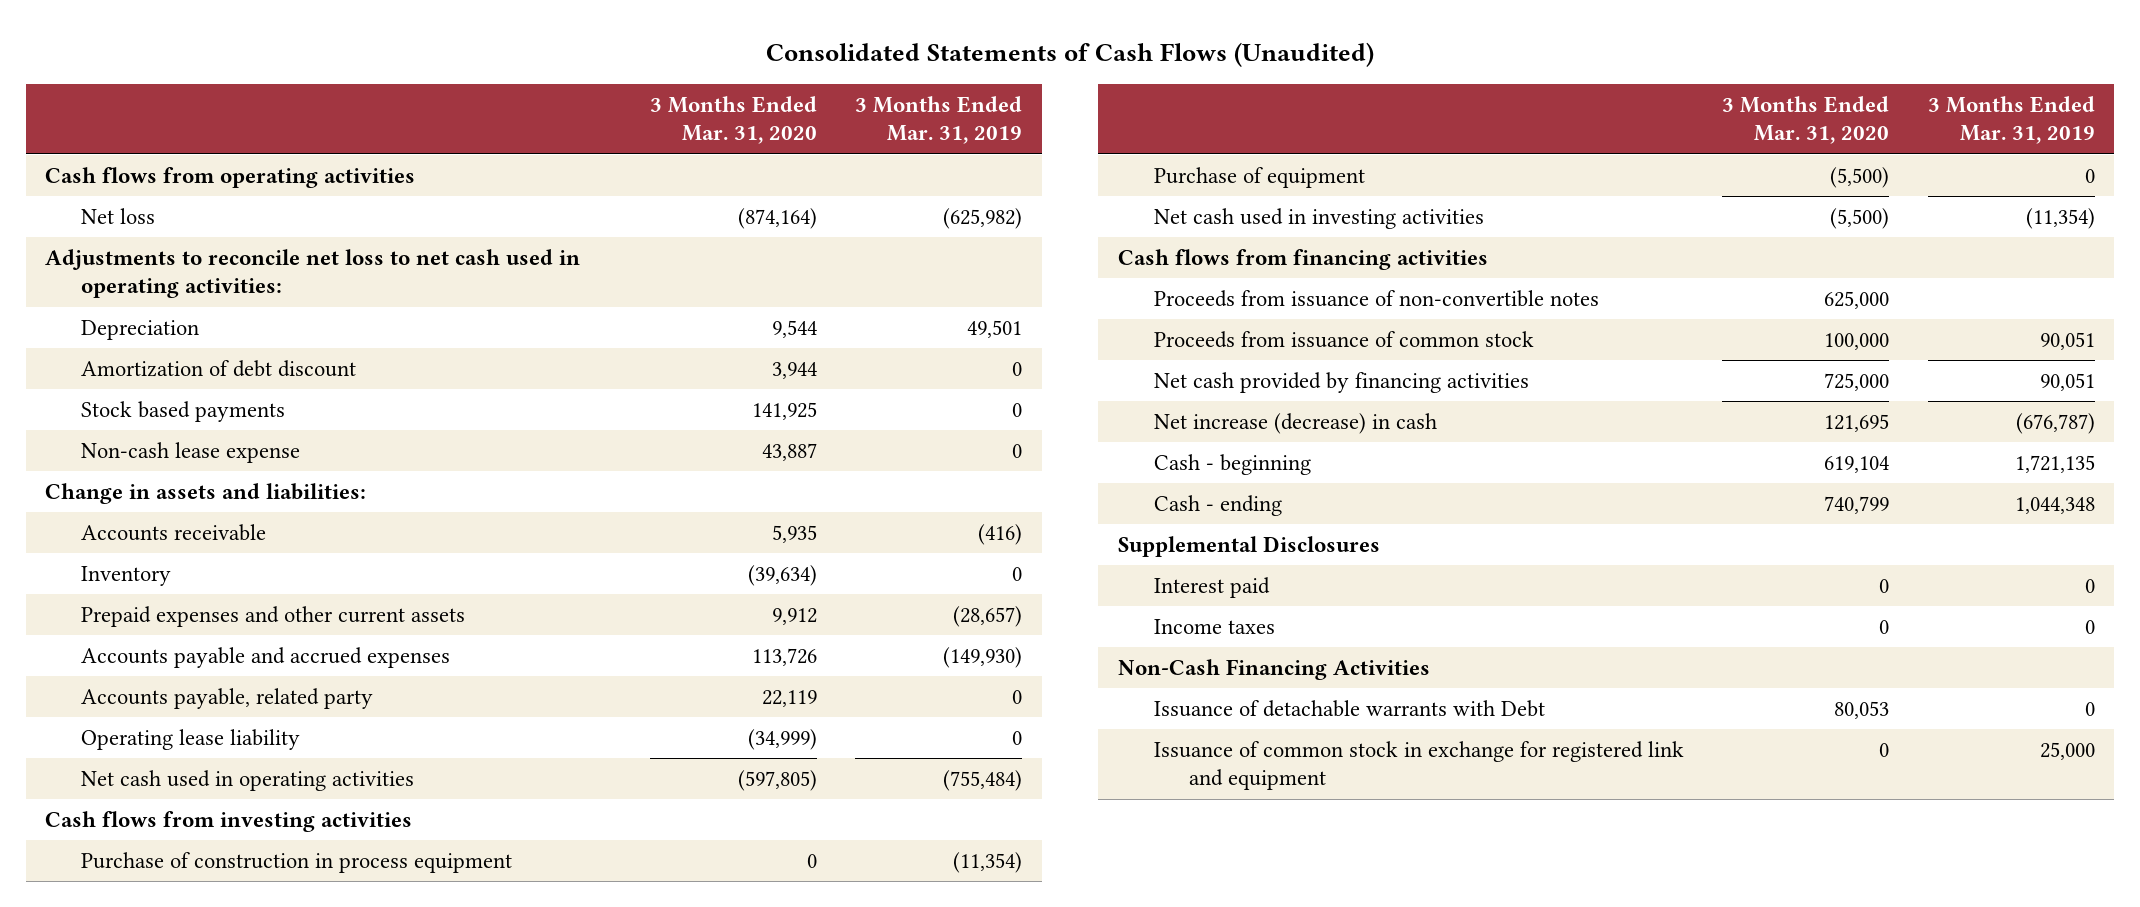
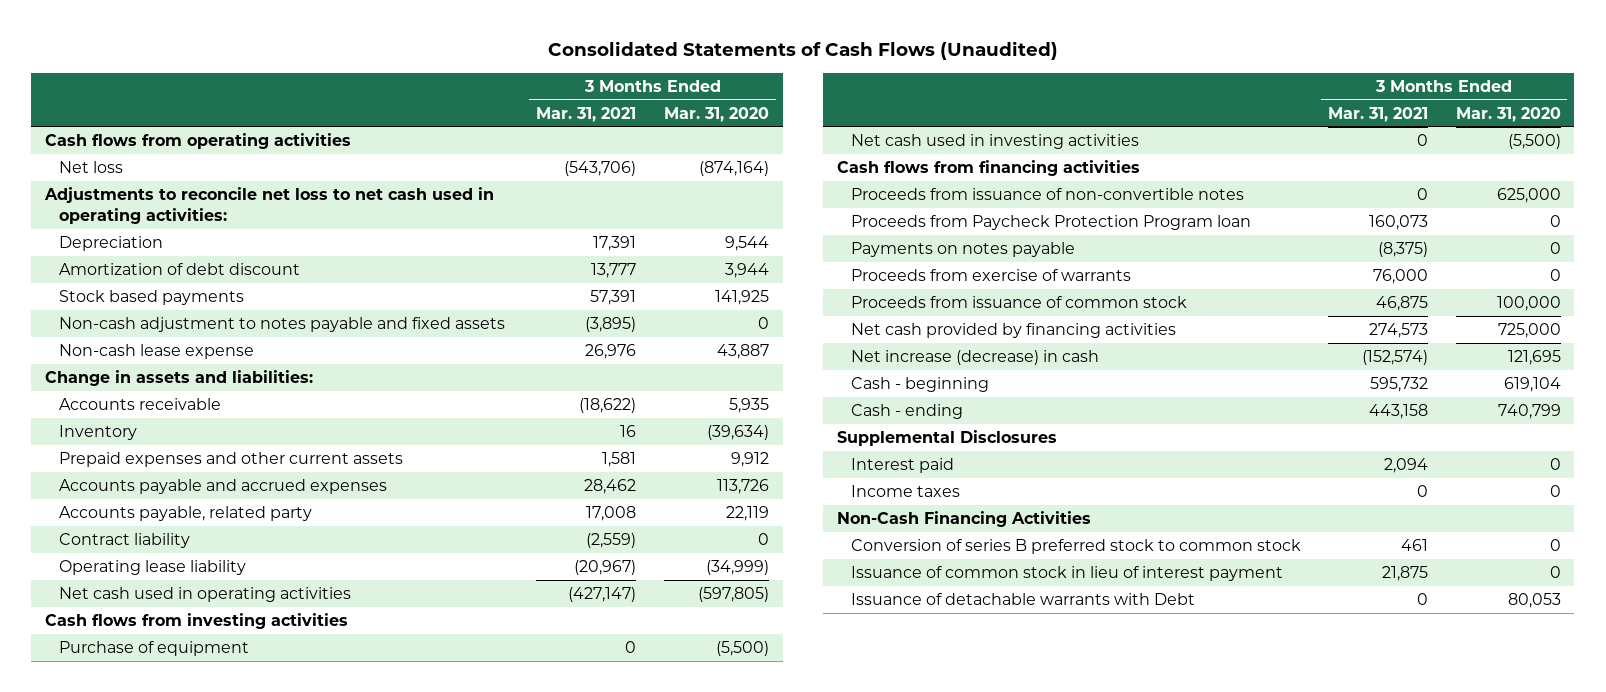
- | 3 Months Ended Mar. 31, 2020 | 3 Months Ended Mar. 31, 2019
+ | 3 Months Ended Mar. 31, 2021 | 3 Months Ended Mar. 31, 2020
+ Non-cash adjustment to notes payable and fixed assets | (3,895) | 0
+ Contract liability | (2,559) | 0
- Purchase of construction in process equipment | 0 | (11,354)
+ Proceeds from Paycheck Protection Program loan | 160,073 | 0
+ Payments on notes payable | (8,375) | 0
+ Proceeds from exercise of warrants | 76,000 | 0
+ Conversion of series B preferred stock to common stock | 461 | 0
+ Issuance of common stock in lieu of interest payment | 21,875 | 0
- Issuance of common stock in exchange for registered link and equipment | 0 | 25,000

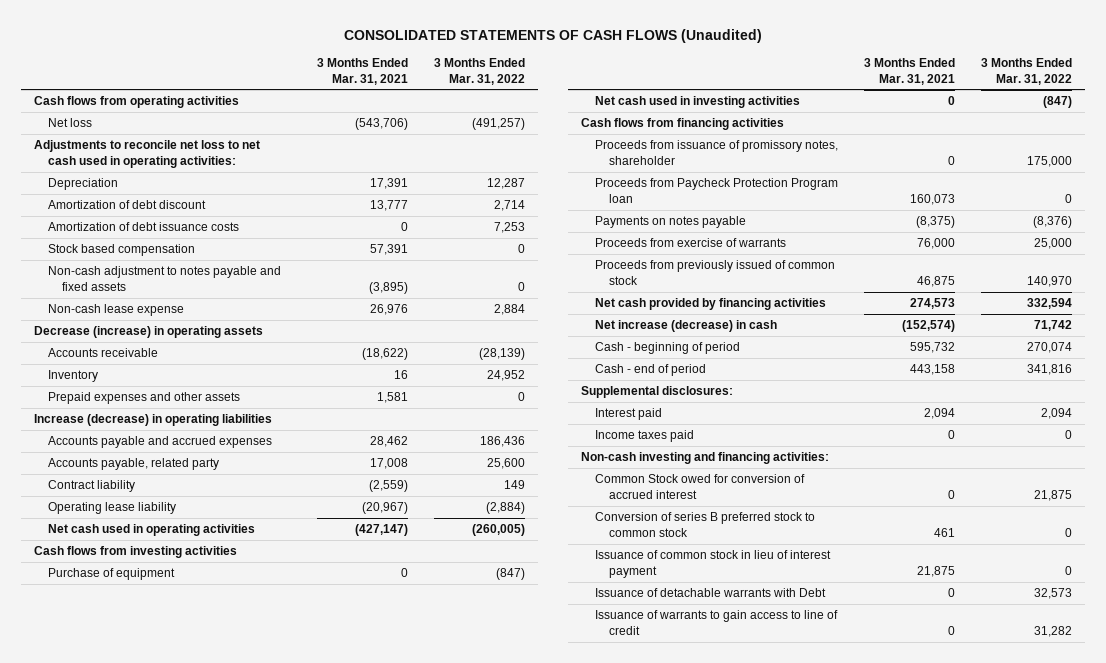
- Consolidated Statements of Cash Flows (Unaudited)
+ CONSOLIDATED STATEMENTS OF CASH FLOWS (Unaudited)
- | 3 Months Ended Mar. 31, 2021 | 3 Months Ended Mar. 31, 2020
+ | 3 Months Ended Mar. 31, 2021 | 3 Months Ended Mar. 31, 2022
- Stock based payments | 57,391 | 141,925
+ Amortization of debt issuance costs | 0 | 7,253
+ Stock based compensation | 57,391 | 0
- Change in assets and liabilities:
+ Decrease (increase) in operating assets
- Prepaid expenses and other current assets | 1,581 | 9,912
+ Prepaid expenses and other assets | 1,581 | 0
+ Increase (decrease) in operating liabilities
- Proceeds from issuance of non-convertible notes | 0 | 625,000
+ Proceeds from issuance of promissory notes, shareholder | 0 | 175,000
- Proceeds from issuance of common stock | 46,875 | 100,000
+ Proceeds from previously issued of common stock | 46,875 | 140,970
- Cash - beginning | 595,732 | 619,104
- Cash - ending | 443,158 | 740,799
- Supplemental Disclosures
+ Cash - beginning of period | 595,732 | 270,074
+ Cash - end of period | 443,158 | 341,816
+ Supplemental disclosures:
- Income taxes | 0 | 0
- Non-Cash Financing Activities
+ Income taxes paid | 0 | 0
+ Non-cash investing and financing activities:
+ Common Stock owed for conversion of accrued interest | 0 | 21,875
+ Issuance of warrants to gain access to line of credit | 0 | 31,282

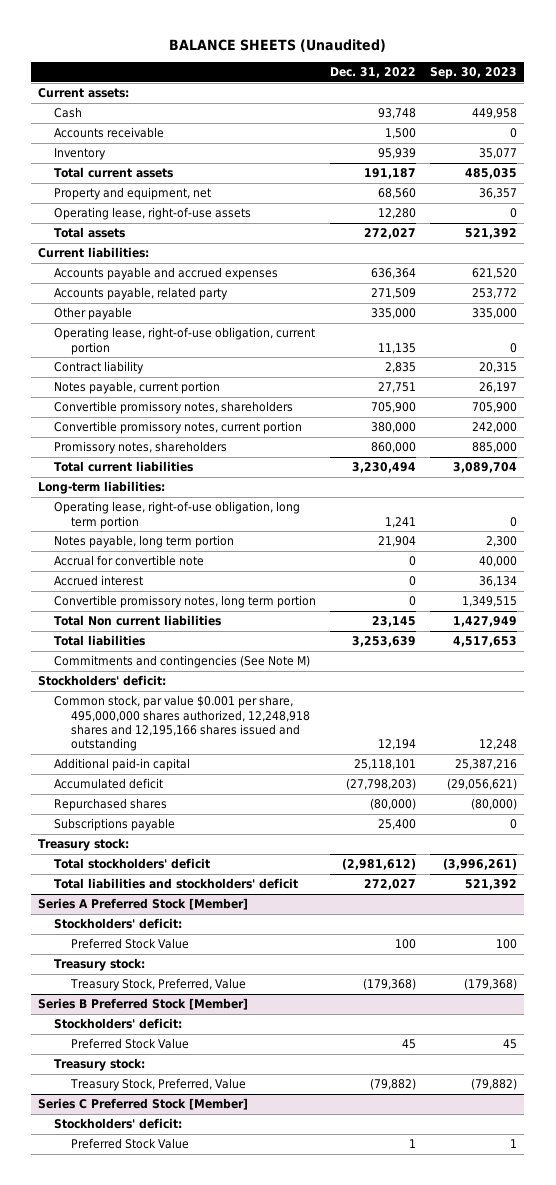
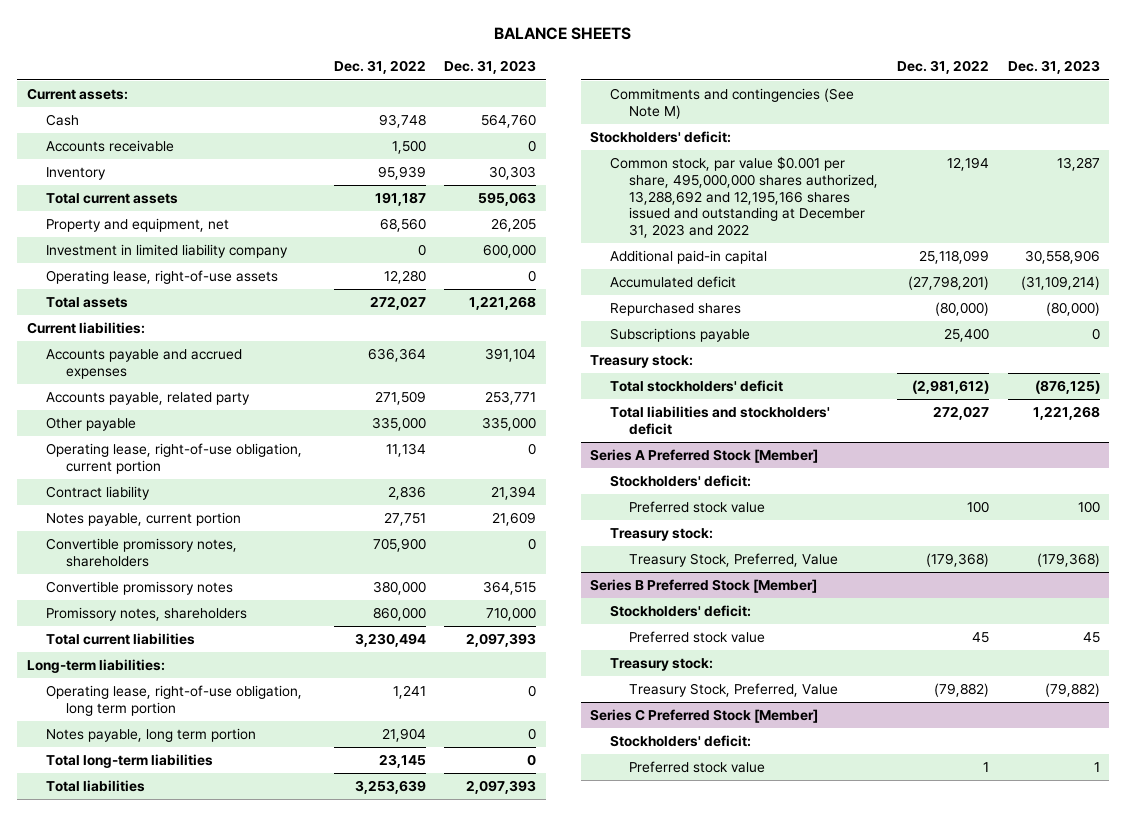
- BALANCE SHEETS (Unaudited)
+ BALANCE SHEETS
- | Dec. 31, 2022 | Sep. 30, 2023
+ | Dec. 31, 2022 | Dec. 31, 2023
+ Investment in limited liability company | 0 | 600,000
- Operating lease, right-of-use obligation, current portion | 11,135 | 0
- Contract liability | 2,835 | 20,315
+ Operating lease, right-of-use obligation, current portion | 11,134 | 0
+ Contract liability | 2,836 | 21,394
- Convertible promissory notes, current portion | 380,000 | 242,000
+ Convertible promissory notes | 380,000 | 364,515
- Accrual for convertible note | 0 | 40,000
- Accrued interest | 0 | 36,134
- Convertible promissory notes, long term portion | 0 | 1,349,515
- Total Non current liabilities | 23,145 | 1,427,949
+ Total long-term liabilities | 23,145 | 0
- Common stock, par value $0.001 per share, 495,000,000 shares authorized, 12,248,918 shares and 12,195,166 shares issued and outstanding | 12,194 | 12,248
- Additional paid-in capital | 25,118,101 | 25,387,216
- Accumulated deficit | (27,798,203) | (29,056,621)
+ Common stock, par value $0.001 per share, 495,000,000 shares authorized, 13,288,692 and 12,195,166 shares issued and outstanding at December 31, 2023 and 2022 | 12,194 | 13,287
+ Additional paid-in capital | 25,118,099 | 30,558,906
+ Accumulated deficit | (27,798,201) | (31,109,214)
@ Series A Preferred Stock [Member]
- Preferred Stock Value | 100 | 100
+ Preferred stock value | 100 | 100
@ Series B Preferred Stock [Member]
- Preferred Stock Value | 45 | 45
+ Preferred stock value | 45 | 45
@ Series C Preferred Stock [Member]
- Preferred Stock Value | 1 | 1
+ Preferred stock value | 1 | 1

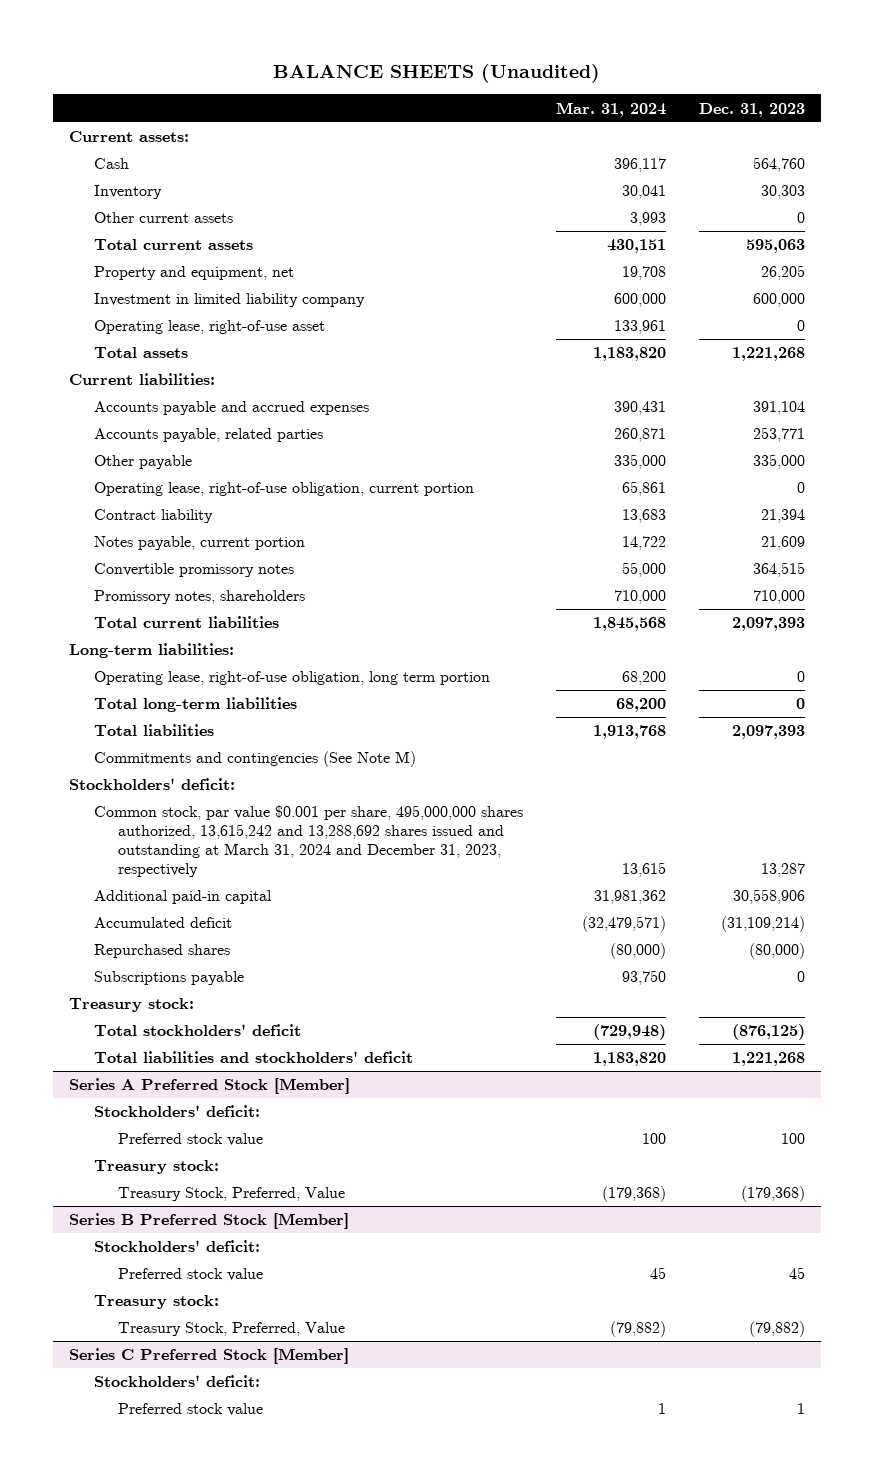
- BALANCE SHEETS
+ BALANCE SHEETS (Unaudited)
- | Dec. 31, 2022 | Dec. 31, 2023
+ | Mar. 31, 2024 | Dec. 31, 2023
- Accounts receivable | 1,500 | 0
+ Other current assets | 3,993 | 0
- Operating lease, right-of-use assets | 12,280 | 0
+ Operating lease, right-of-use asset | 133,961 | 0
- Accounts payable, related party | 271,509 | 253,771
+ Accounts payable, related parties | 260,871 | 253,771
- Convertible promissory notes, shareholders | 705,900 | 0
- Notes payable, long term portion | 21,904 | 0
- Common stock, par value $0.001 per share, 495,000,000 shares authorized, 13,288,692 and 12,195,166 shares issued and outstanding at December 31, 2023 and 2022 | 12,194 | 13,287
+ Common stock, par value $0.001 per share, 495,000,000 shares authorized, 13,615,242 and 13,288,692 shares issued and outstanding at March 31, 2024 and December 31, 2023, respectively | 13,615 | 13,287

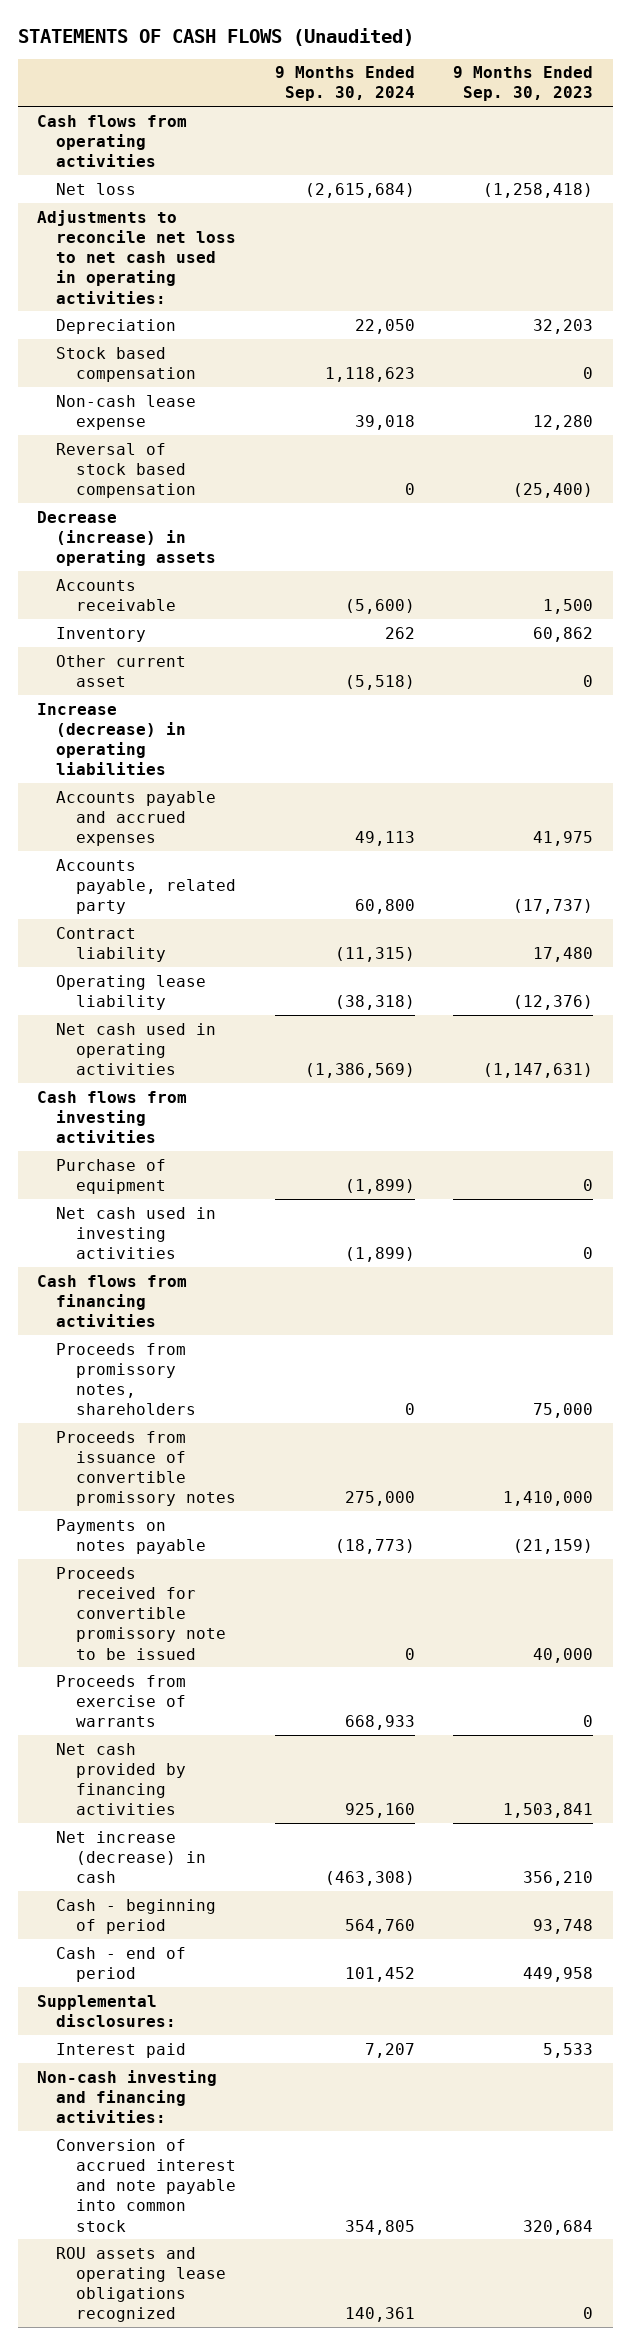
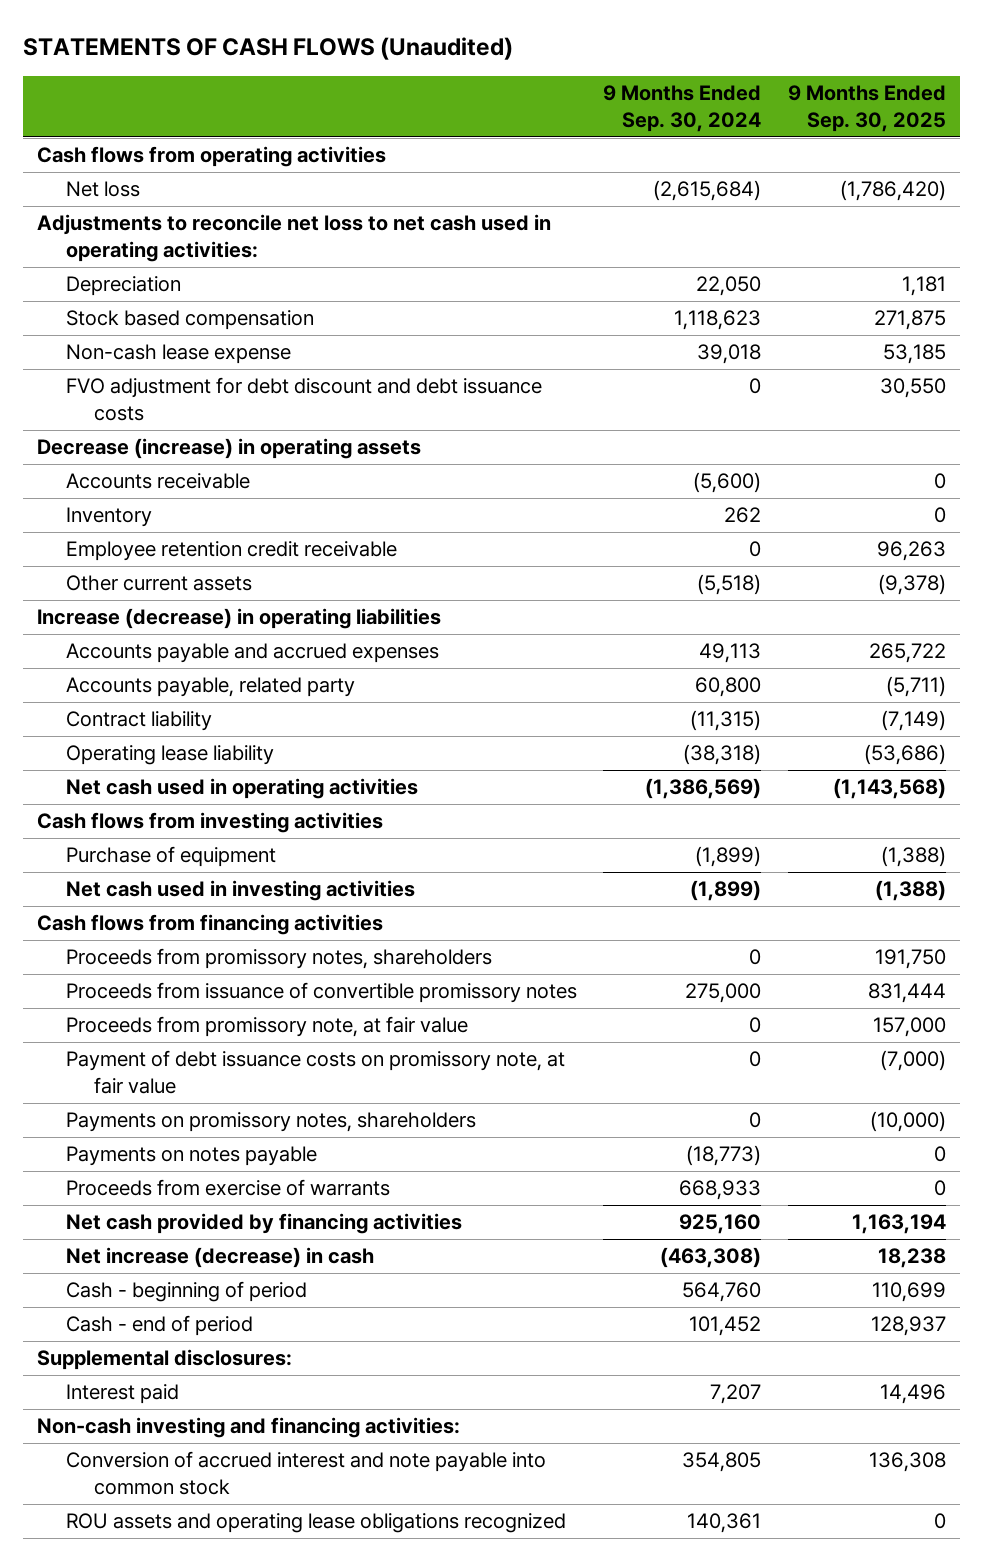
- | 9 Months Ended Sep. 30, 2024 | 9 Months Ended Sep. 30, 2023
+ | 9 Months Ended Sep. 30, 2024 | 9 Months Ended Sep. 30, 2025
- Reversal of stock based compensation | 0 | (25,400)
+ FVO adjustment for debt discount and debt issuance costs | 0 | 30,550
- Other current asset | (5,518) | 0
+ Employee retention credit receivable | 0 | 96,263
+ Other current assets | (5,518) | (9,378)
+ Proceeds from promissory note, at fair value | 0 | 157,000
+ Payment of debt issuance costs on promissory note, at fair value | 0 | (7,000)
+ Payments on promissory notes, shareholders | 0 | (10,000)
- Proceeds received for convertible promissory note to be issued | 0 | 40,000

